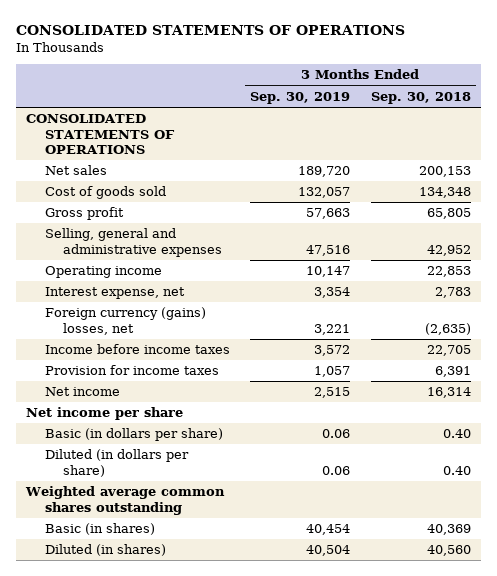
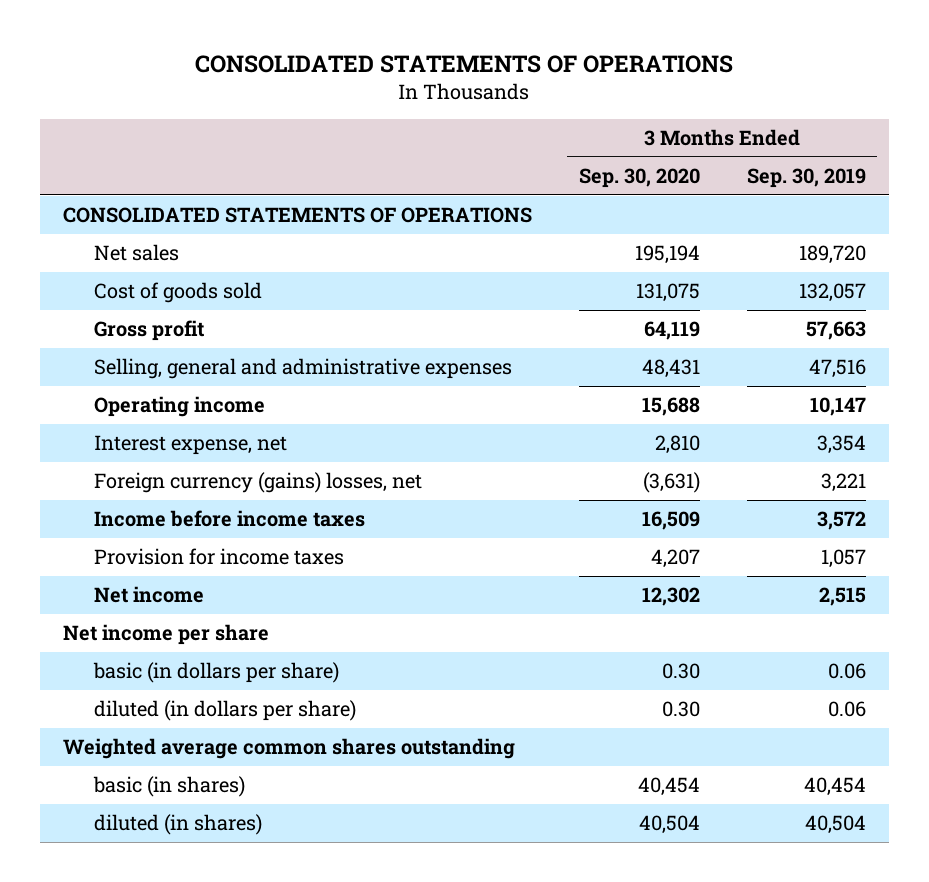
- | 3 Months Ended Sep. 30, 2019 | 3 Months Ended Sep. 30, 2018
+ | 3 Months Ended Sep. 30, 2020 | 3 Months Ended Sep. 30, 2019
- Basic (in dollars per share) | 0.06 | 0.40
- Diluted (in dollars per share) | 0.06 | 0.40
+ basic (in dollars per share) | 0.30 | 0.06
+ diluted (in dollars per share) | 0.30 | 0.06
- Basic (in shares) | 40,454 | 40,369
- Diluted (in shares) | 40,504 | 40,560
+ basic (in shares) | 40,454 | 40,454
+ diluted (in shares) | 40,504 | 40,504

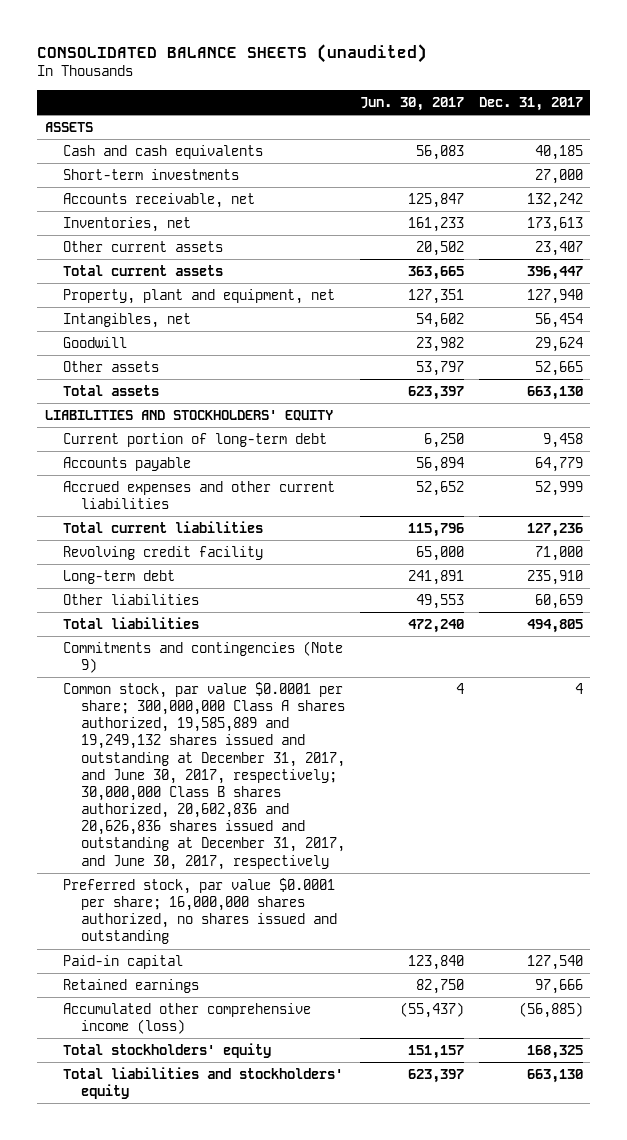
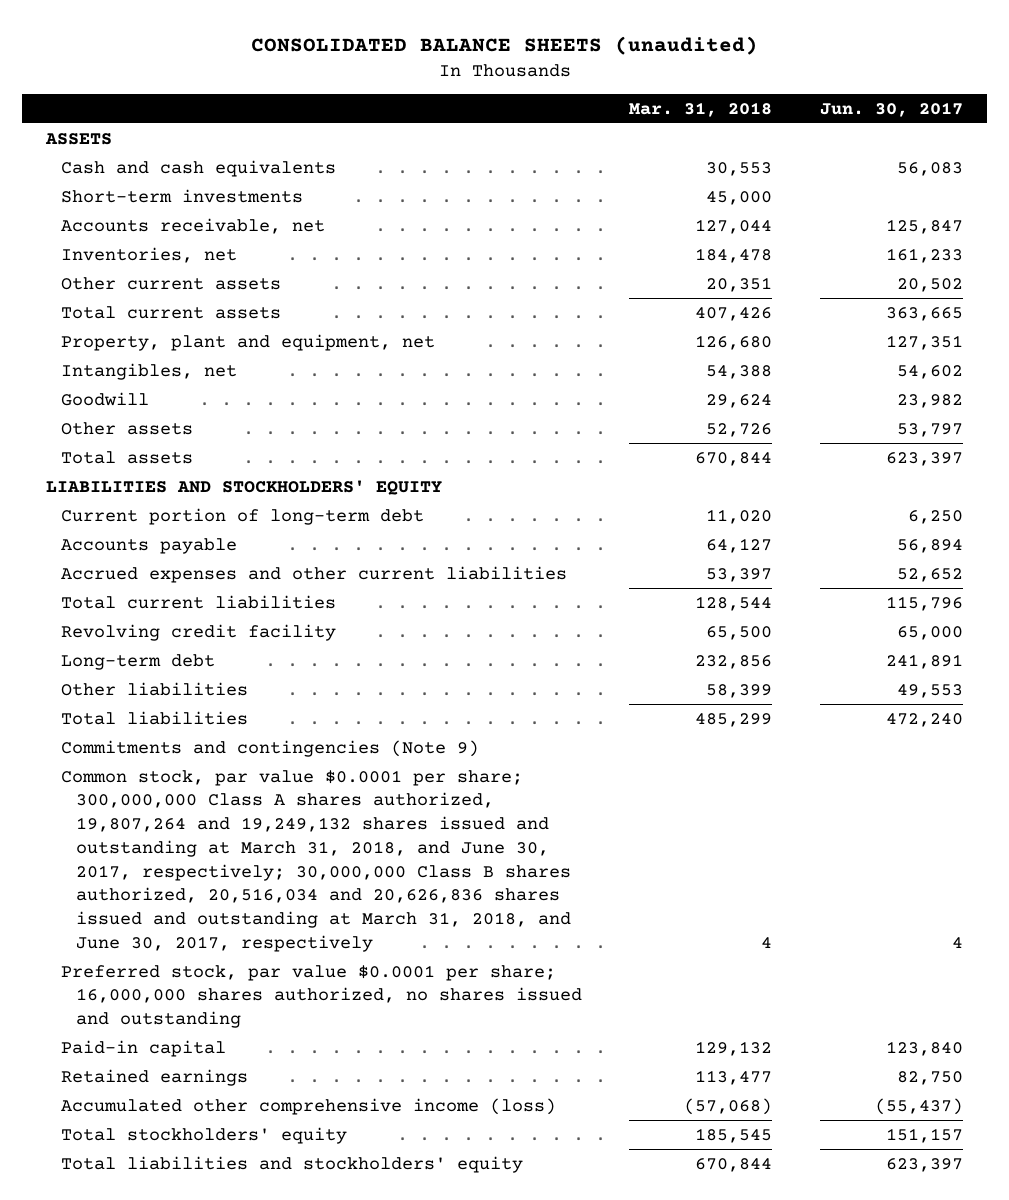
- | Jun. 30, 2017 | Dec. 31, 2017
+ | Mar. 31, 2018 | Jun. 30, 2017
- Common stock, par value $0.0001 per share; 300,000,000 Class A shares authorized, 19,585,889 and 19,249,132 shares issued and outstanding at December 31, 2017, and June 30, 2017, respectively; 30,000,000 Class B shares authorized, 20,602,836 and 20,626,836 shares issued and outstanding at December 31, 2017, and June 30, 2017, respectively | 4 | 4
+ Common stock, par value $0.0001 per share; 300,000,000 Class A shares authorized, 19,807,264 and 19,249,132 shares issued and outstanding at March 31, 2018, and June 30, 2017, respectively; 30,000,000 Class B shares authorized, 20,516,034 and 20,626,836 shares issued and outstanding at March 31, 2018, and June 30, 2017, respectively | 4 | 4

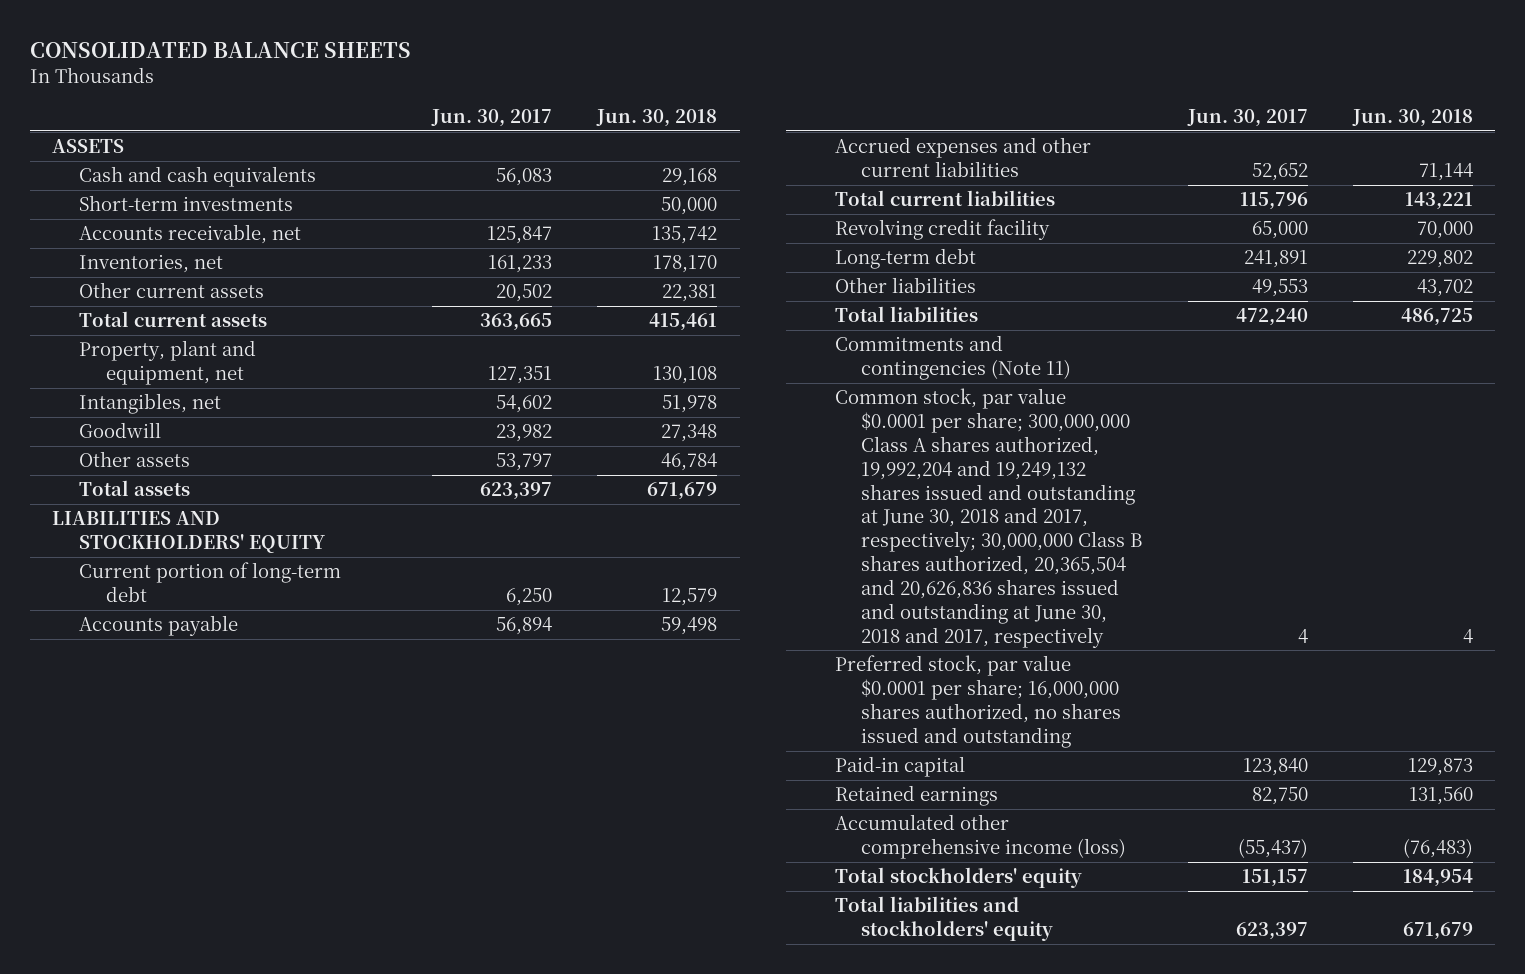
- CONSOLIDATED BALANCE SHEETS (unaudited)
+ CONSOLIDATED BALANCE SHEETS
- | Mar. 31, 2018 | Jun. 30, 2017
+ | Jun. 30, 2017 | Jun. 30, 2018
- Commitments and contingencies (Note 9)
- Common stock, par value $0.0001 per share; 300,000,000 Class A shares authorized, 19,807,264 and 19,249,132 shares issued and outstanding at March 31, 2018, and June 30, 2017, respectively; 30,000,000 Class B shares authorized, 20,516,034 and 20,626,836 shares issued and outstanding at March 31, 2018, and June 30, 2017, respectively | 4 | 4
+ Commitments and contingencies (Note 11)
+ Common stock, par value $0.0001 per share; 300,000,000 Class A shares authorized, 19,992,204 and 19,249,132 shares issued and outstanding at June 30, 2018 and 2017, respectively; 30,000,000 Class B shares authorized, 20,365,504 and 20,626,836 shares issued and outstanding at June 30, 2018 and 2017, respectively | 4 | 4

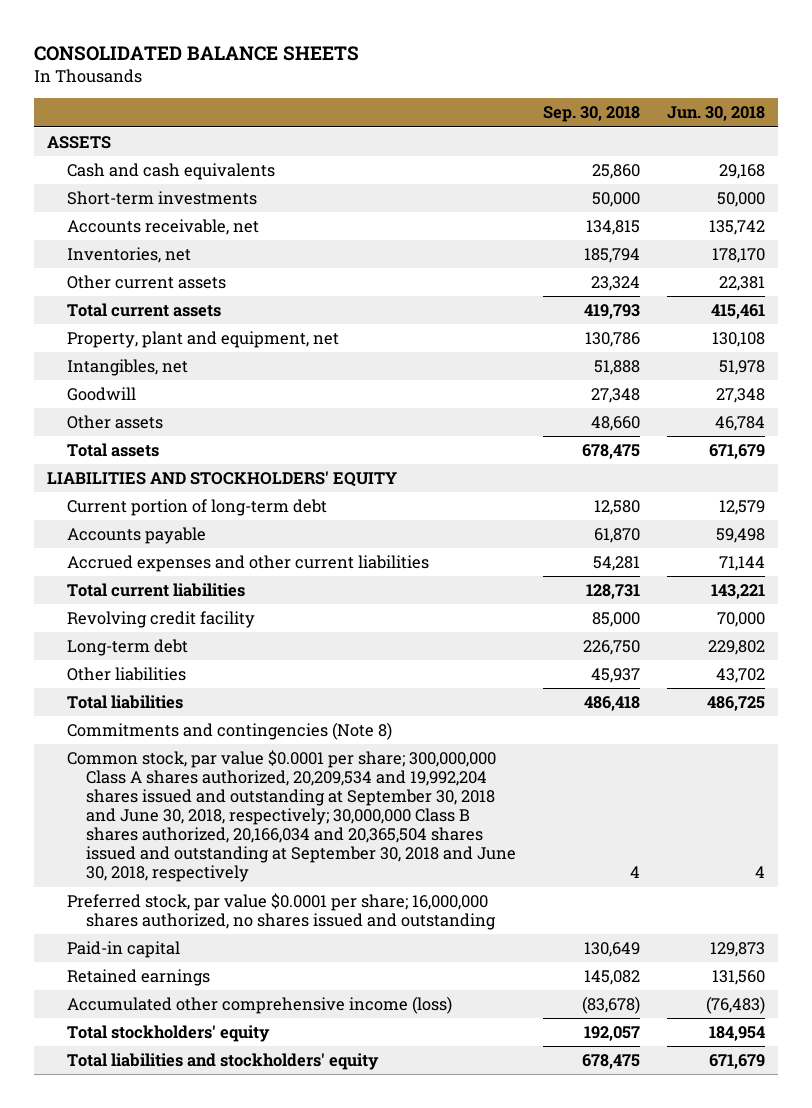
- | Jun. 30, 2017 | Jun. 30, 2018
+ | Sep. 30, 2018 | Jun. 30, 2018
- Commitments and contingencies (Note 11)
- Common stock, par value $0.0001 per share; 300,000,000 Class A shares authorized, 19,992,204 and 19,249,132 shares issued and outstanding at June 30, 2018 and 2017, respectively; 30,000,000 Class B shares authorized, 20,365,504 and 20,626,836 shares issued and outstanding at June 30, 2018 and 2017, respectively | 4 | 4
+ Commitments and contingencies (Note 8)
+ Common stock, par value $0.0001 per share; 300,000,000 Class A shares authorized, 20,209,534 and 19,992,204 shares issued and outstanding at September 30, 2018 and June 30, 2018, respectively; 30,000,000 Class B shares authorized, 20,166,034 and 20,365,504 shares issued and outstanding at September 30, 2018 and June 30, 2018, respectively | 4 | 4

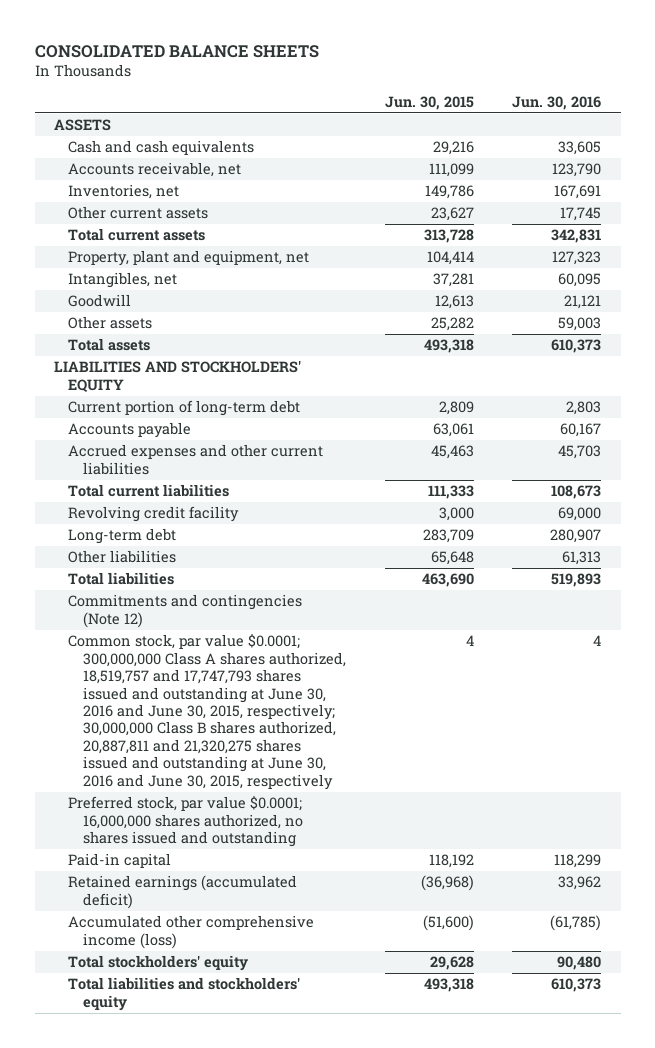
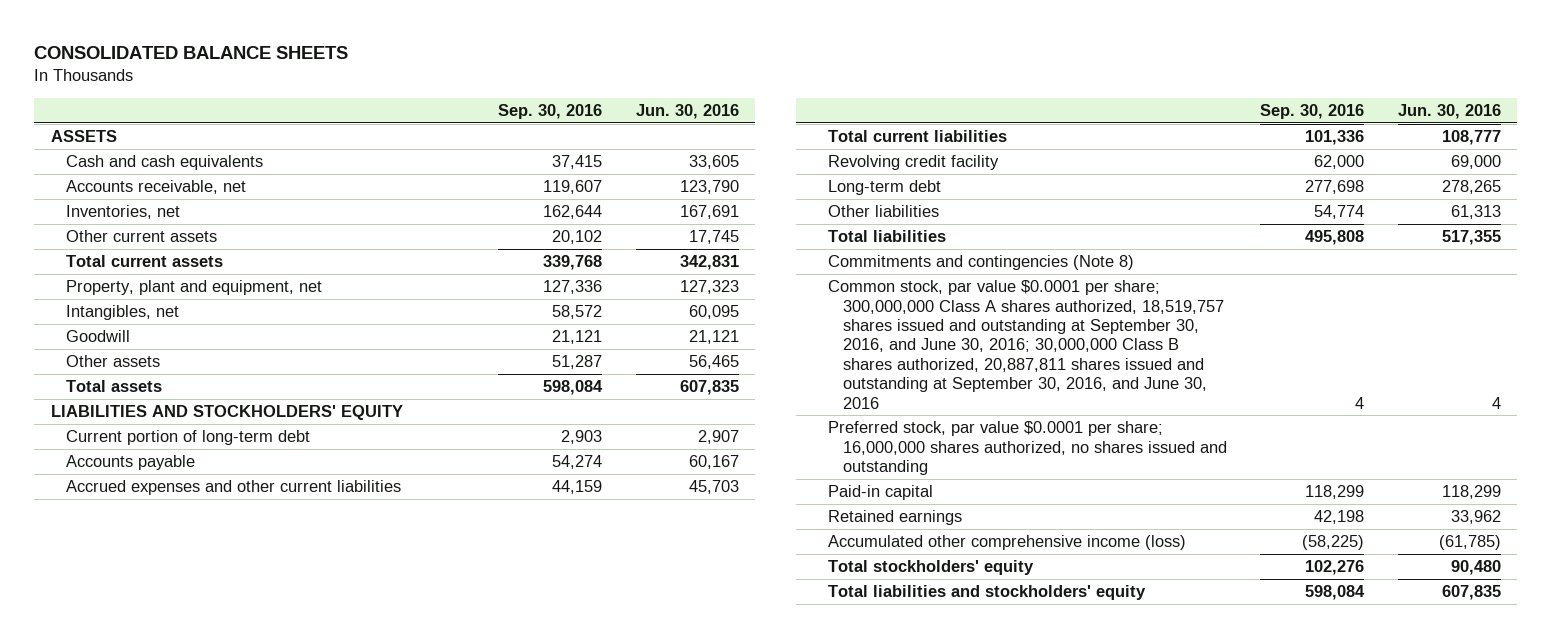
- | Jun. 30, 2015 | Jun. 30, 2016
+ | Sep. 30, 2016 | Jun. 30, 2016
- Other assets | 25,282 | 59,003
- Total assets | 493,318 | 610,373
+ Other assets | 51,287 | 56,465
+ Total assets | 598,084 | 607,835
- Current portion of long-term debt | 2,809 | 2,803
+ Current portion of long-term debt | 2,903 | 2,907
- Total current liabilities | 111,333 | 108,673
+ Total current liabilities | 101,336 | 108,777
- Long-term debt | 283,709 | 280,907
+ Long-term debt | 277,698 | 278,265
- Total liabilities | 463,690 | 519,893
- Commitments and contingencies (Note 12)
- Common stock, par value $0.0001; 300,000,000 Class A shares authorized, 18,519,757 and 17,747,793 shares issued and outstanding at June 30, 2016 and June 30, 2015, respectively; 30,000,000 Class B shares authorized, 20,887,811 and 21,320,275 shares issued and outstanding at June 30, 2016 and June 30, 2015, respectively | 4 | 4
- Preferred stock, par value $0.0001; 16,000,000 shares authorized, no shares issued and outstanding
+ Total liabilities | 495,808 | 517,355
+ Commitments and contingencies (Note 8)
+ Common stock, par value $0.0001 per share; 300,000,000 Class A shares authorized, 18,519,757 shares issued and outstanding at September 30, 2016, and June 30, 2016; 30,000,000 Class B shares authorized, 20,887,811 shares issued and outstanding at September 30, 2016, and June 30, 2016 | 4 | 4
+ Preferred stock, par value $0.0001 per share; 16,000,000 shares authorized, no shares issued and outstanding
- Retained earnings (accumulated deficit) | (36,968) | 33,962
+ Retained earnings | 42,198 | 33,962
- Total liabilities and stockholders' equity | 493,318 | 610,373
+ Total liabilities and stockholders' equity | 598,084 | 607,835

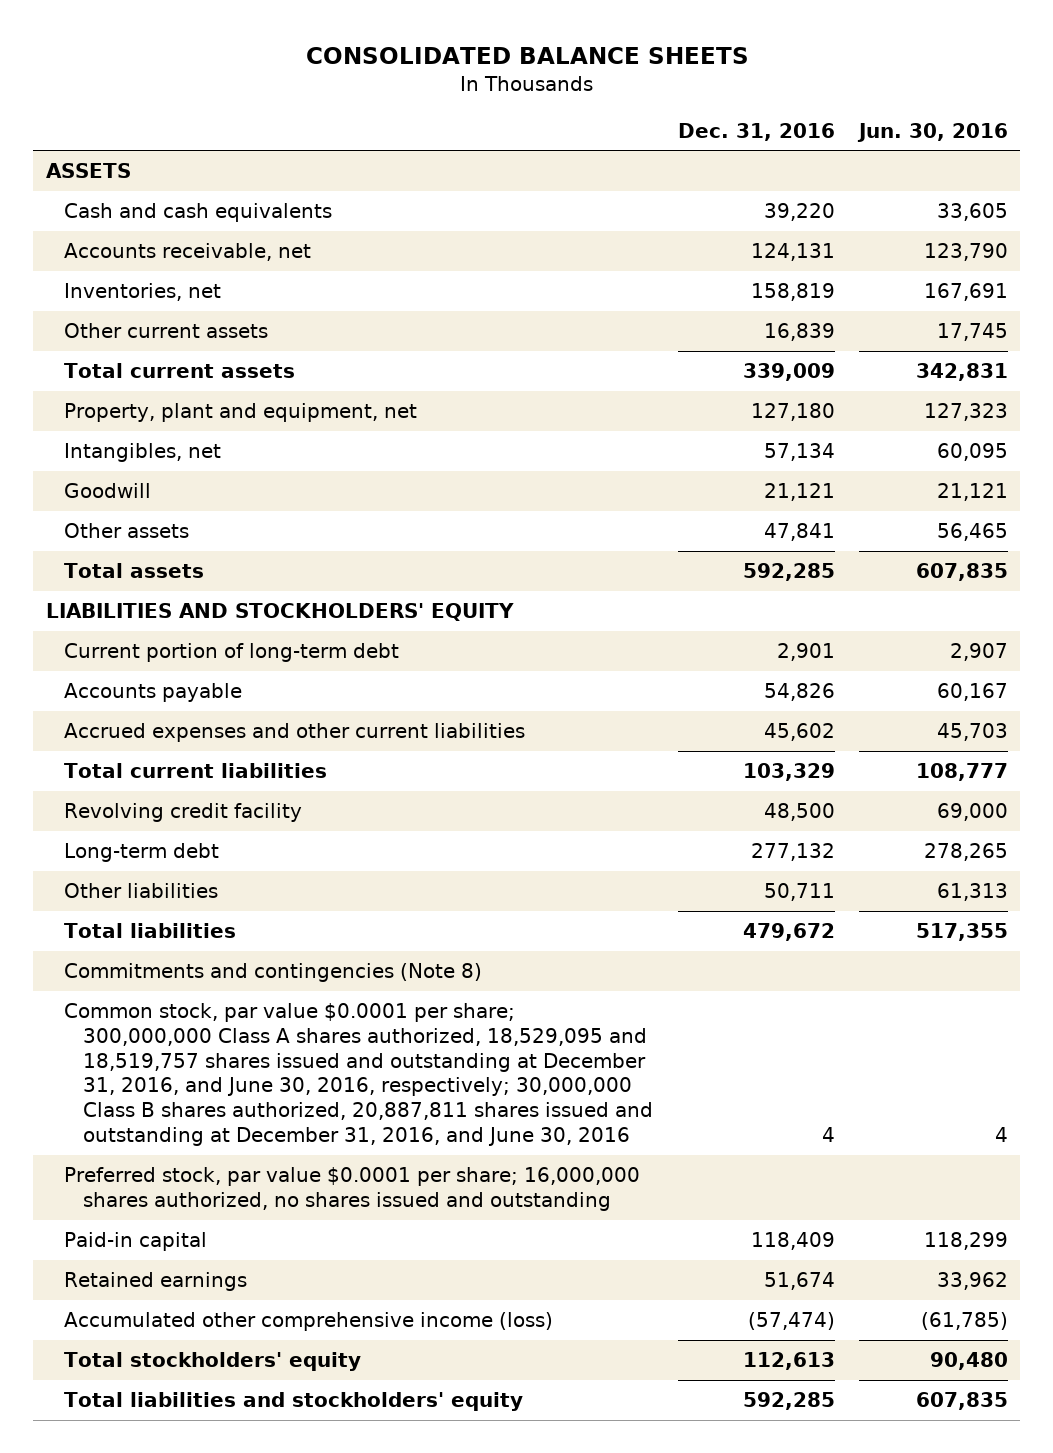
- | Sep. 30, 2016 | Jun. 30, 2016
+ | Dec. 31, 2016 | Jun. 30, 2016
- Common stock, par value $0.0001 per share; 300,000,000 Class A shares authorized, 18,519,757 shares issued and outstanding at September 30, 2016, and June 30, 2016; 30,000,000 Class B shares authorized, 20,887,811 shares issued and outstanding at September 30, 2016, and June 30, 2016 | 4 | 4
+ Common stock, par value $0.0001 per share; 300,000,000 Class A shares authorized, 18,529,095 and 18,519,757 shares issued and outstanding at December 31, 2016, and June 30, 2016, respectively; 30,000,000 Class B shares authorized, 20,887,811 shares issued and outstanding at December 31, 2016, and June 30, 2016 | 4 | 4

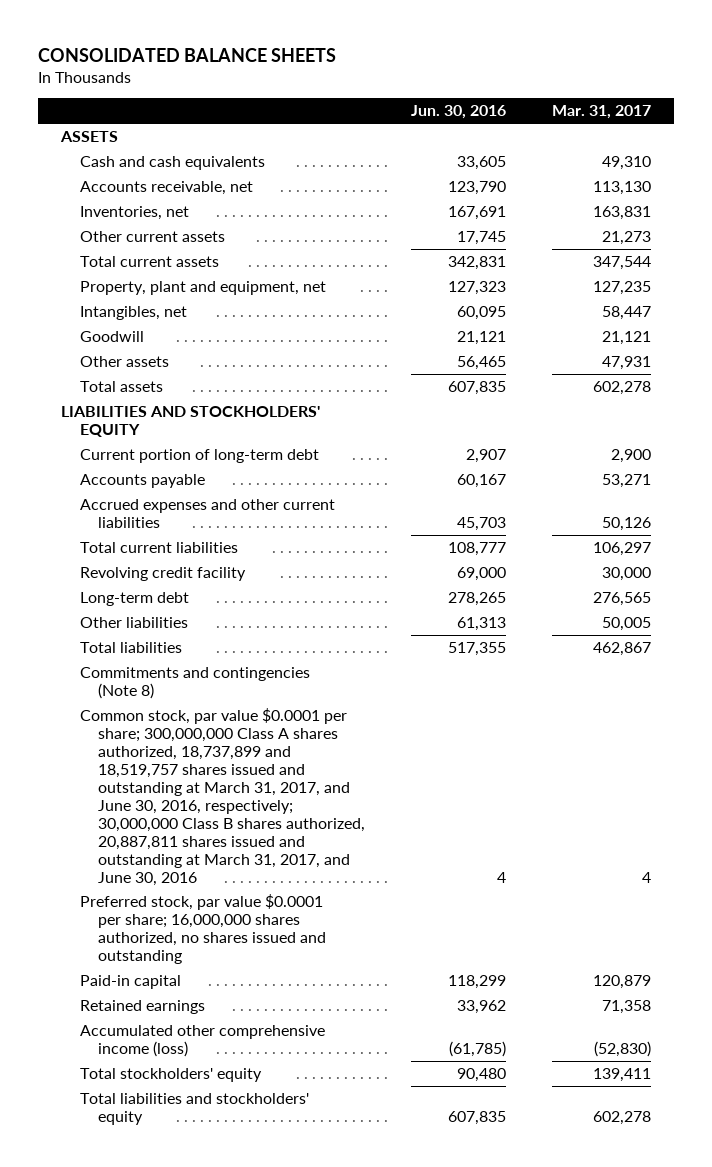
- | Dec. 31, 2016 | Jun. 30, 2016
+ | Jun. 30, 2016 | Mar. 31, 2017
- Common stock, par value $0.0001 per share; 300,000,000 Class A shares authorized, 18,529,095 and 18,519,757 shares issued and outstanding at December 31, 2016, and June 30, 2016, respectively; 30,000,000 Class B shares authorized, 20,887,811 shares issued and outstanding at December 31, 2016, and June 30, 2016 | 4 | 4
+ Common stock, par value $0.0001 per share; 300,000,000 Class A shares authorized, 18,737,899 and 18,519,757 shares issued and outstanding at March 31, 2017, and June 30, 2016, respectively; 30,000,000 Class B shares authorized, 20,887,811 shares issued and outstanding at March 31, 2017, and June 30, 2016 | 4 | 4

